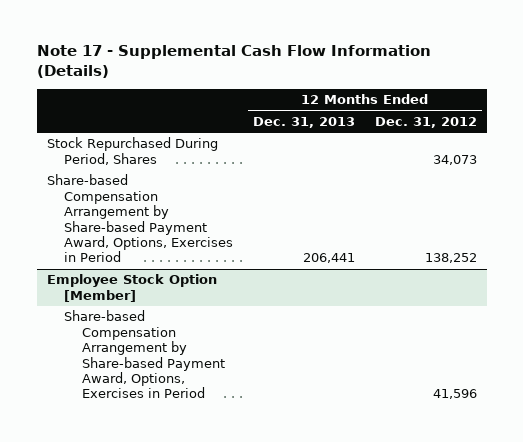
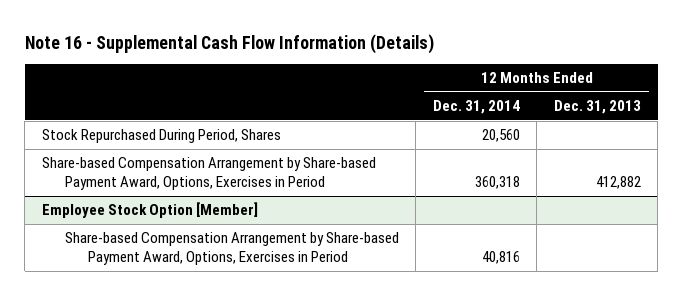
- Note 17 - Supplemental Cash Flow Information (Details)
+ Note 16 - Supplemental Cash Flow Information (Details)
- | 12 Months Ended Dec. 31, 2013 | 12 Months Ended Dec. 31, 2012
+ | 12 Months Ended Dec. 31, 2014 | 12 Months Ended Dec. 31, 2013
- Share-based Compensation Arrangement by Share-based Payment Award, Options, Exercises in Period | 206,441 | 138,252
+ Share-based Compensation Arrangement by Share-based Payment Award, Options, Exercises in Period | 360,318 | 412,882

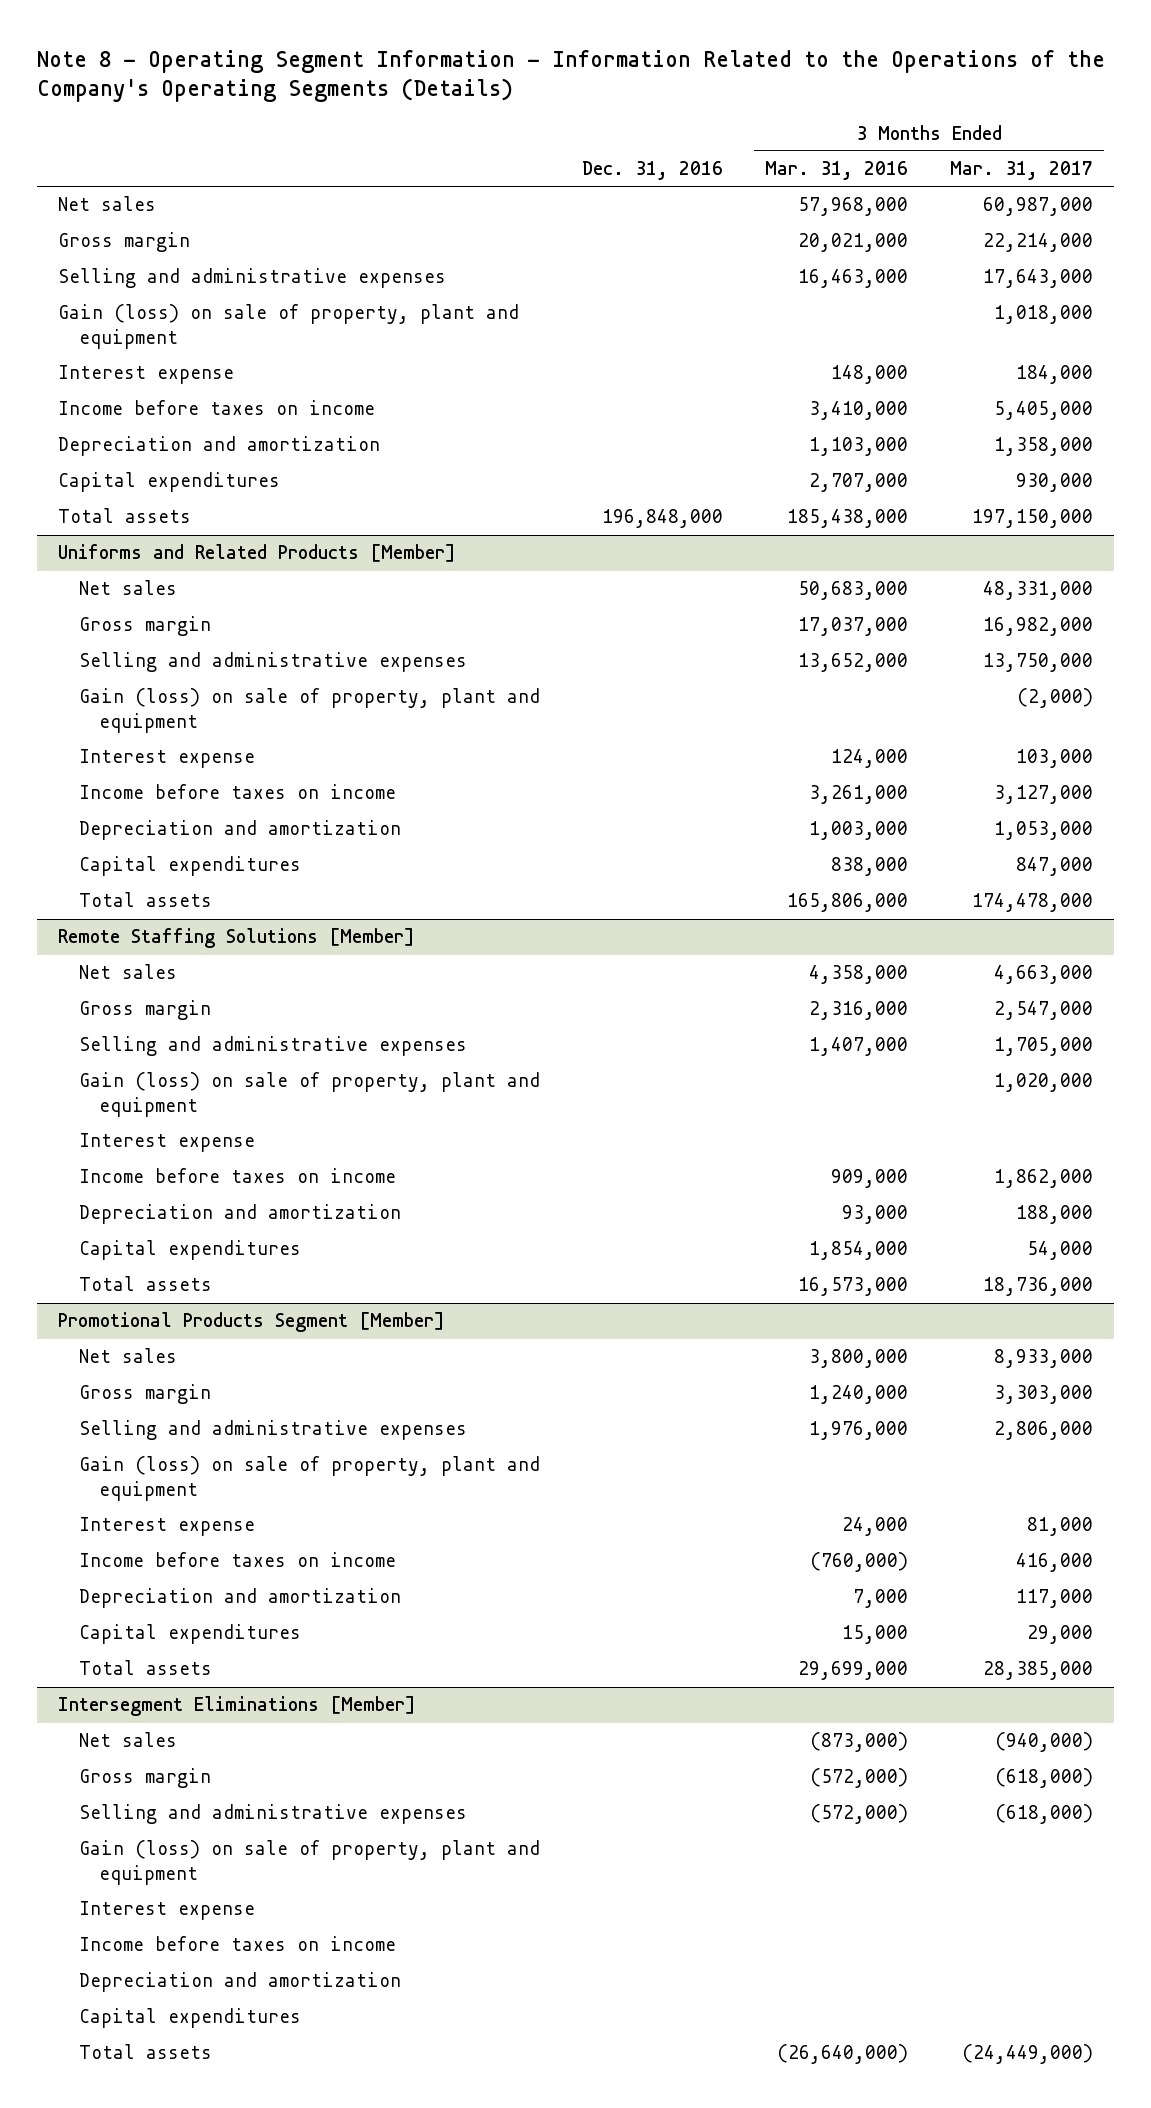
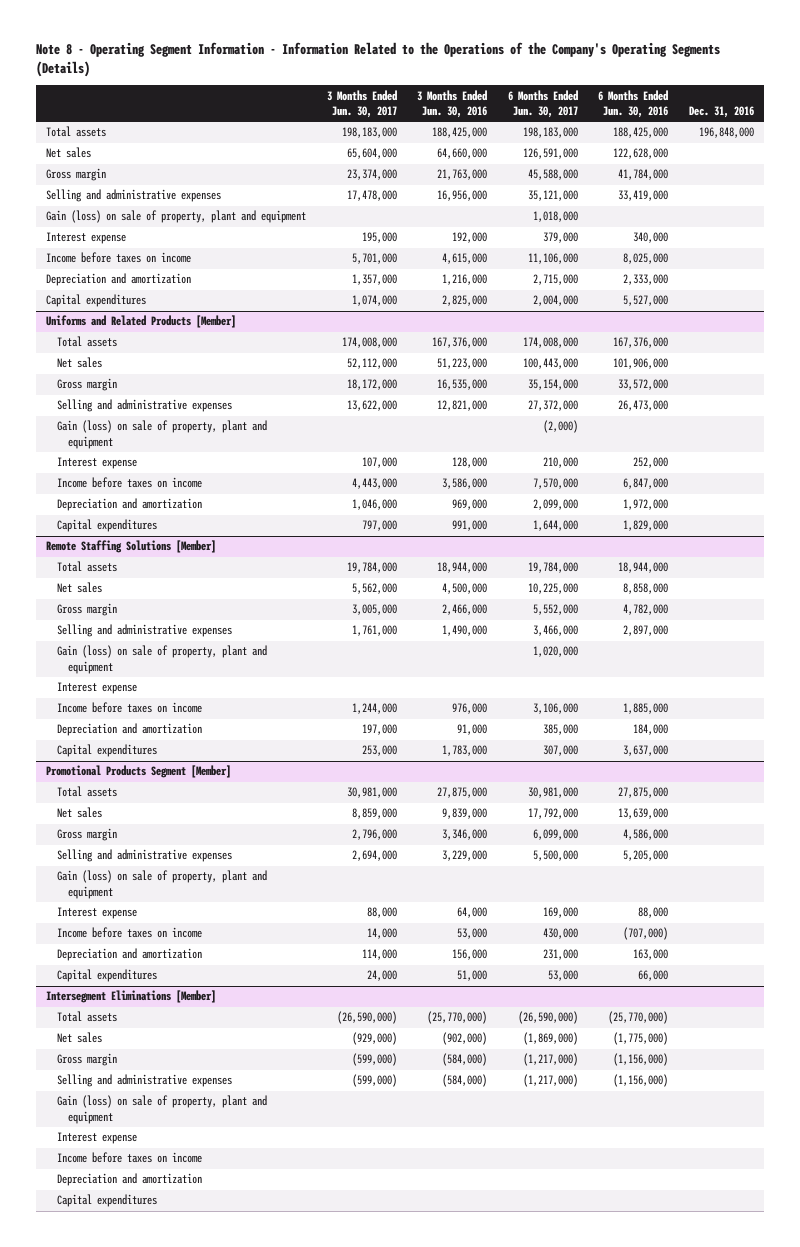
- | Dec. 31, 2016 | 3 Months Ended Mar. 31, 2016 | 3 Months Ended Mar. 31, 2017
+ | 3 Months Ended Jun. 30, 2017 | 3 Months Ended Jun. 30, 2016 | 6 Months Ended Jun. 30, 2017 | 6 Months Ended Jun. 30, 2016 | Dec. 31, 2016
moved up: Total assets | 198,183,000 | 188,425,000 | 198,183,000 | 188,425,000 | 196,848,000
@ Uniforms and Related Products [Member]
moved up: Total assets | 174,008,000 | 167,376,000 | 174,008,000 | 167,376,000 |
@ Remote Staffing Solutions [Member]
moved up: Total assets | 19,784,000 | 18,944,000 | 19,784,000 | 18,944,000 |
@ Promotional Products Segment [Member]
moved up: Total assets | 30,981,000 | 27,875,000 | 30,981,000 | 27,875,000 |
@ Intersegment Eliminations [Member]
moved up: Total assets | (26,590,000) | (25,770,000) | (26,590,000) | (25,770,000) |

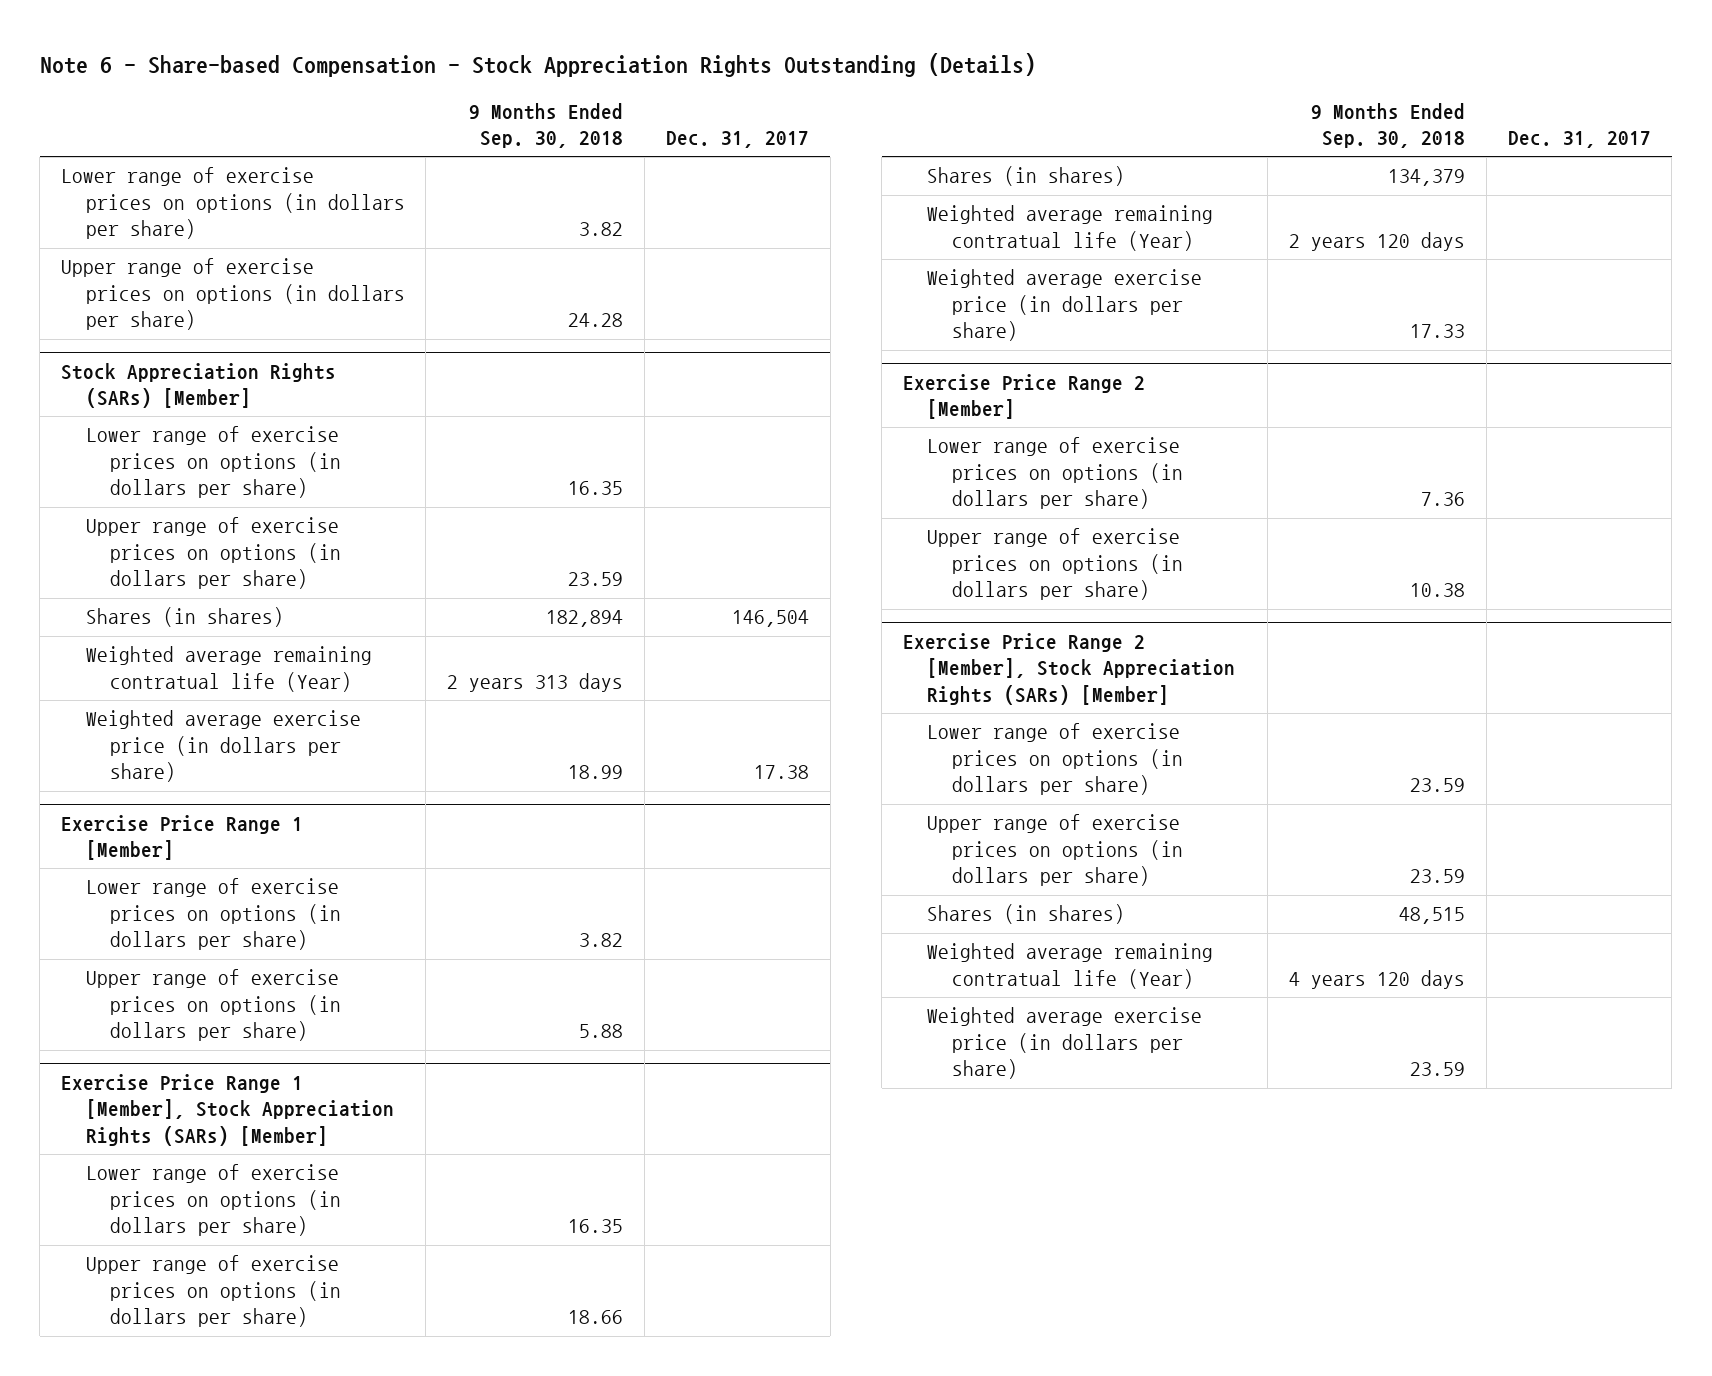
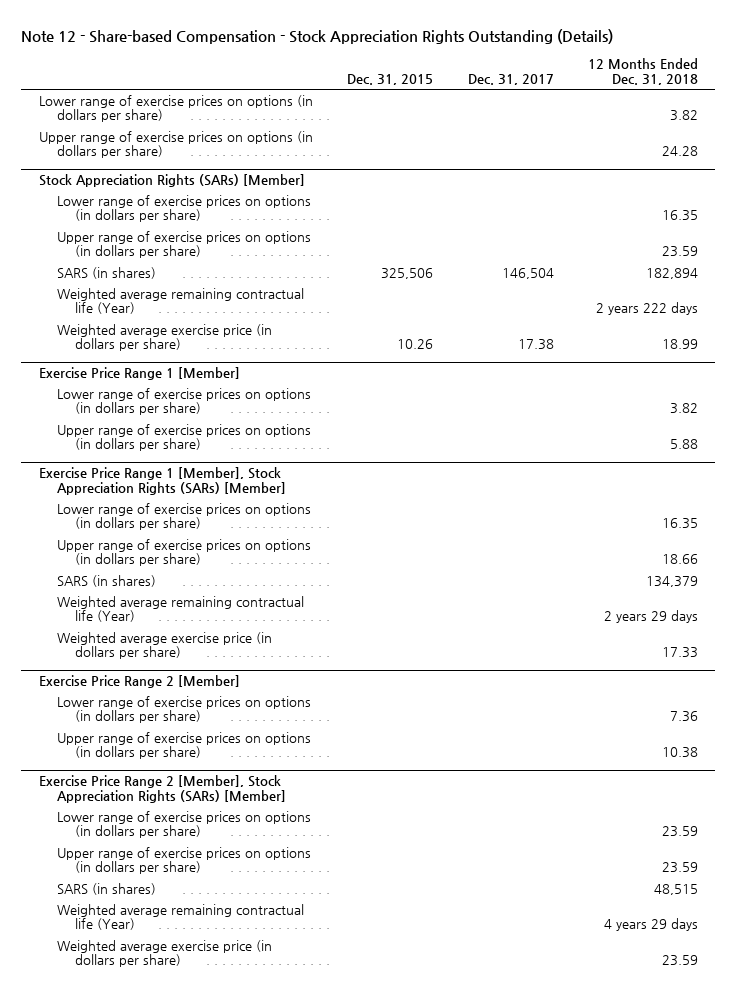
- Note 6 - Share-based Compensation - Stock Appreciation Rights Outstanding (Details)
+ Note 12 - Share-based Compensation - Stock Appreciation Rights Outstanding (Details)
- | 9 Months Ended Sep. 30, 2018 | Dec. 31, 2017
+ | Dec. 31, 2015 | Dec. 31, 2017 | 12 Months Ended Dec. 31, 2018
@ Stock Appreciation Rights (SARs) [Member]
- Shares (in shares) | 182,894 | 146,504
- Weighted average remaining contratual life (Year) | 2 years 313 days |
+ SARS (in shares) | 325,506 | 146,504 | 182,894
+ Weighted average remaining contractual life (Year) | | | 2 years 222 days
@ Exercise Price Range 1 [Member], Stock Appreciation Rights (SARs) [Member]
- Shares (in shares) | 134,379 |
- Weighted average remaining contratual life (Year) | 2 years 120 days |
+ SARS (in shares) | | | 134,379
+ Weighted average remaining contractual life (Year) | | | 2 years 29 days
@ Exercise Price Range 2 [Member], Stock Appreciation Rights (SARs) [Member]
- Shares (in shares) | 48,515 |
- Weighted average remaining contratual life (Year) | 4 years 120 days |
+ SARS (in shares) | | | 48,515
+ Weighted average remaining contractual life (Year) | | | 4 years 29 days

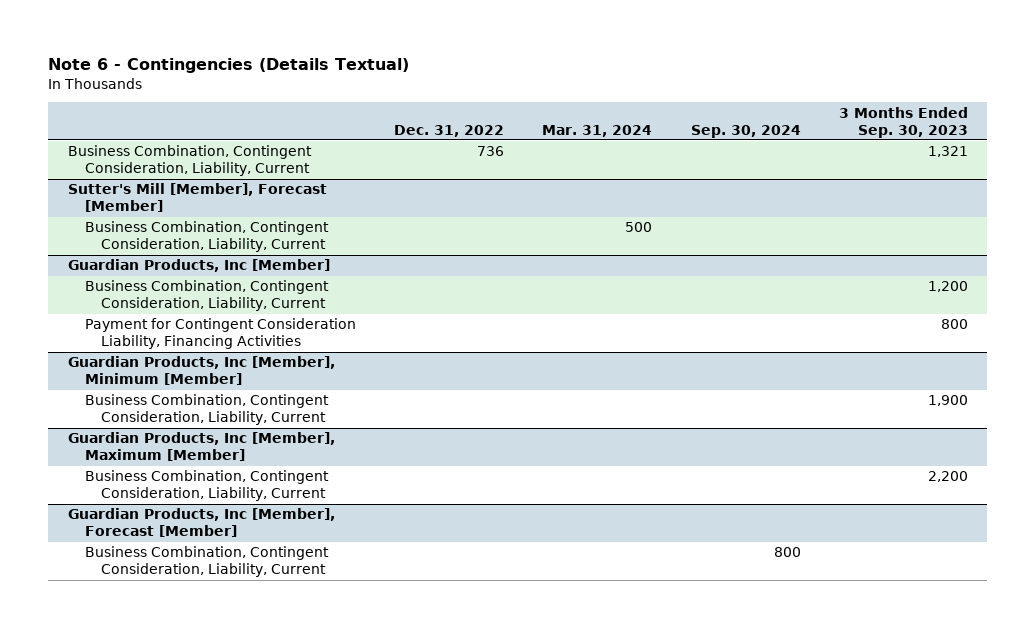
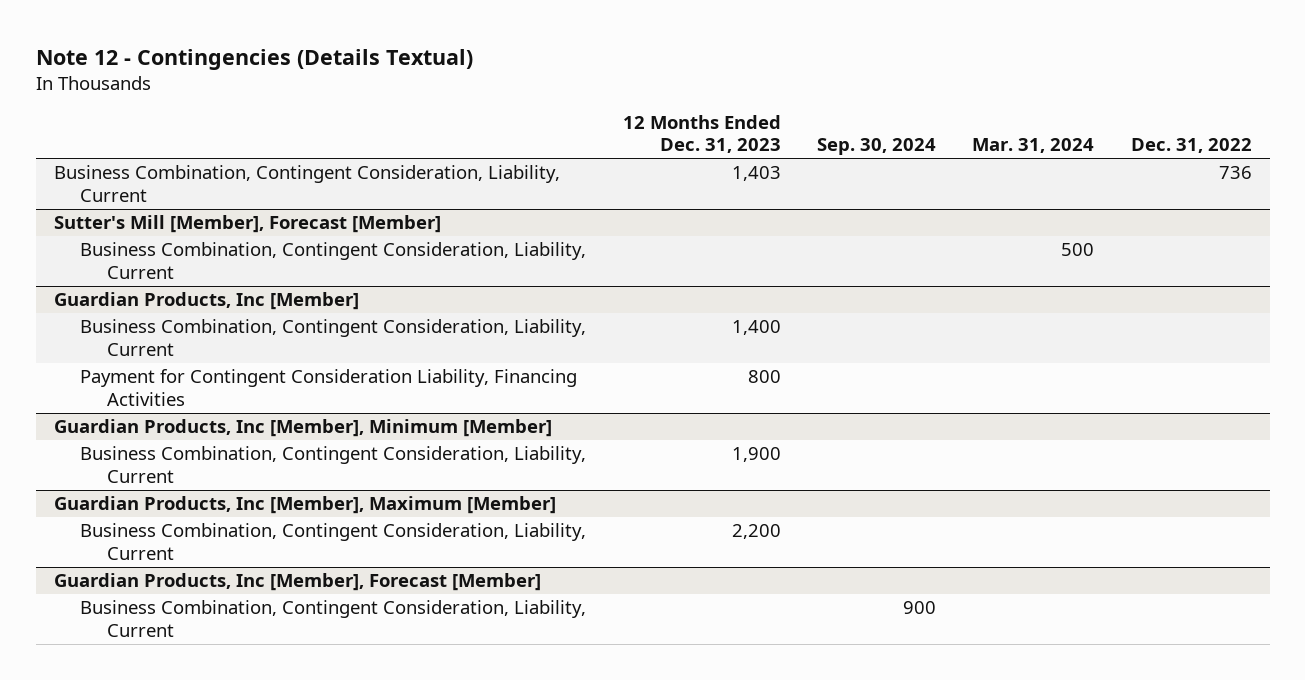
- Note 6 - Contingencies (Details Textual)
+ Note 12 - Contingencies (Details Textual)
- | Dec. 31, 2022 | Mar. 31, 2024 | Sep. 30, 2024 | 3 Months Ended Sep. 30, 2023
+ | 12 Months Ended Dec. 31, 2023 | Sep. 30, 2024 | Mar. 31, 2024 | Dec. 31, 2022
@ Guardian Products, Inc [Member], Forecast [Member]
- Business Combination, Contingent Consideration, Liability, Current | | | 800 |
+ Business Combination, Contingent Consideration, Liability, Current | | 900 | |

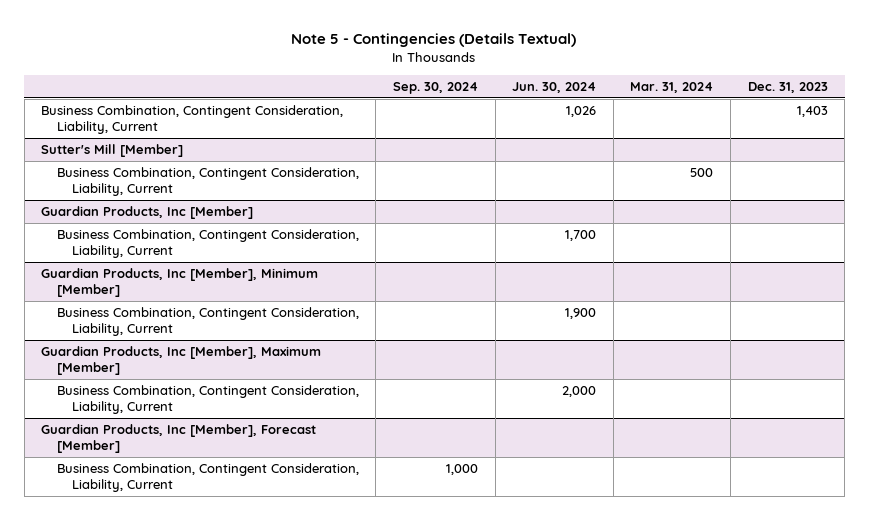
- Note 12 - Contingencies (Details Textual)
+ Note 5 - Contingencies (Details Textual)
- | 12 Months Ended Dec. 31, 2023 | Sep. 30, 2024 | Mar. 31, 2024 | Dec. 31, 2022
+ | Sep. 30, 2024 | Jun. 30, 2024 | Mar. 31, 2024 | Dec. 31, 2023
- Sutter's Mill [Member], Forecast [Member]
+ Sutter's Mill [Member]
@ Guardian Products, Inc [Member]
- Payment for Contingent Consideration Liability, Financing Activities | 800 | | |
@ Guardian Products, Inc [Member], Forecast [Member]
- Business Combination, Contingent Consideration, Liability, Current | | 900 | |
+ Business Combination, Contingent Consideration, Liability, Current | 1,000 | | |

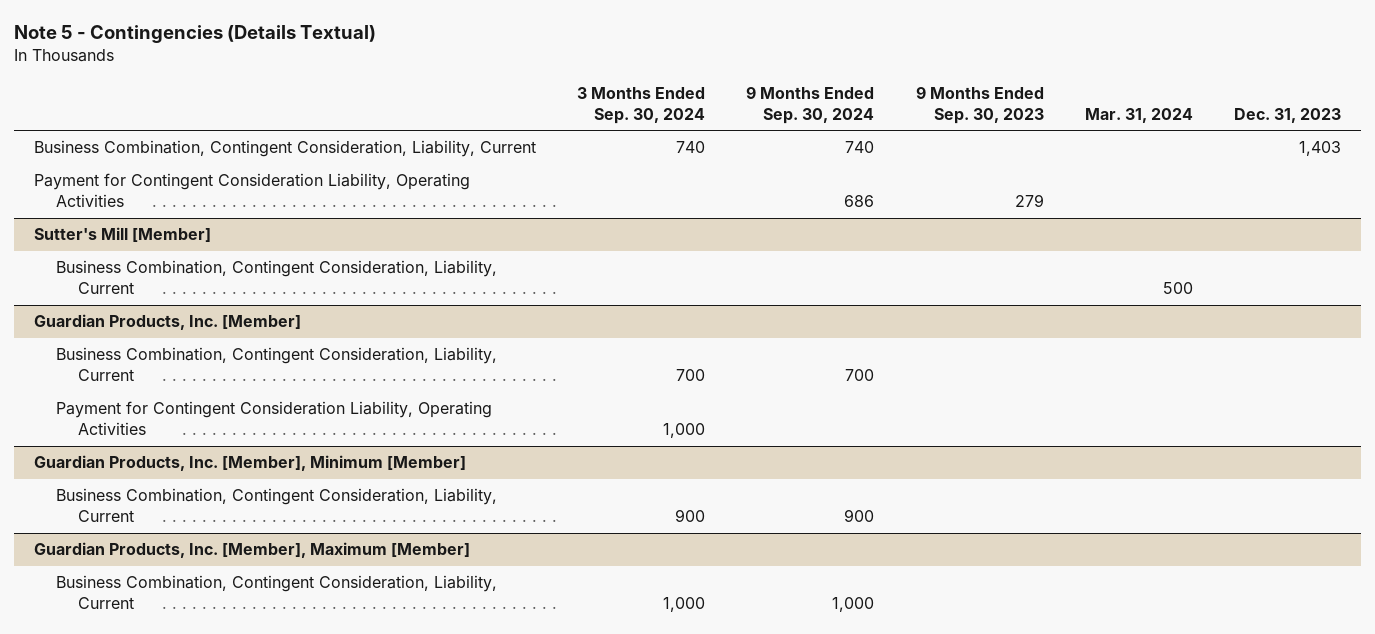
- | Sep. 30, 2024 | Jun. 30, 2024 | Mar. 31, 2024 | Dec. 31, 2023
+ | 3 Months Ended Sep. 30, 2024 | 9 Months Ended Sep. 30, 2024 | 9 Months Ended Sep. 30, 2023 | Mar. 31, 2024 | Dec. 31, 2023
+ Payment for Contingent Consideration Liability, Operating Activities | | 686 | 279 | |
- Guardian Products, Inc [Member]
+ Guardian Products, Inc. [Member]
- Guardian Products, Inc [Member], Minimum [Member]
+ Payment for Contingent Consideration Liability, Operating Activities | 1,000 | | | |
+ Guardian Products, Inc. [Member], Minimum [Member]
- Guardian Products, Inc [Member], Maximum [Member]
+ Guardian Products, Inc. [Member], Maximum [Member]
- Guardian Products, Inc [Member], Forecast [Member]
- Business Combination, Contingent Consideration, Liability, Current | 1,000 | | |

